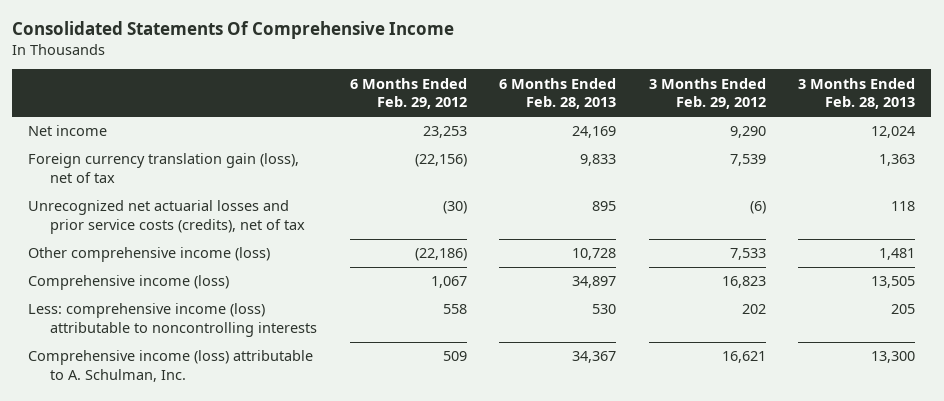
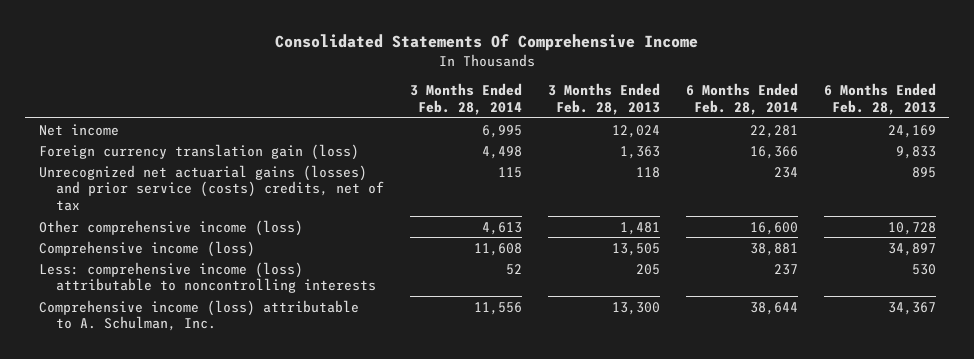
- | 6 Months Ended Feb. 29, 2012 | 6 Months Ended Feb. 28, 2013 | 3 Months Ended Feb. 29, 2012 | 3 Months Ended Feb. 28, 2013
+ | 3 Months Ended Feb. 28, 2014 | 3 Months Ended Feb. 28, 2013 | 6 Months Ended Feb. 28, 2014 | 6 Months Ended Feb. 28, 2013
- Foreign currency translation gain (loss), net of tax | (22,156) | 9,833 | 7,539 | 1,363
- Unrecognized net actuarial losses and prior service costs (credits), net of tax | (30) | 895 | (6) | 118
+ Foreign currency translation gain (loss) | 4,498 | 1,363 | 16,366 | 9,833
+ Unrecognized net actuarial gains (losses) and prior service (costs) credits, net of tax | 115 | 118 | 234 | 895

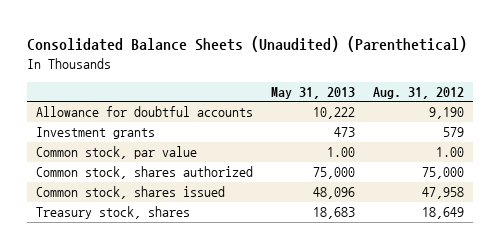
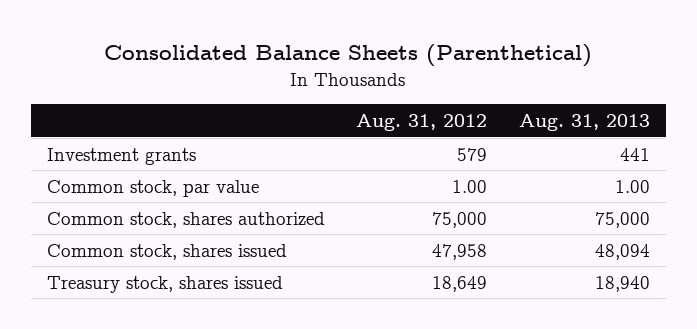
- Consolidated Balance Sheets (Unaudited) (Parenthetical)
+ Consolidated Balance Sheets (Parenthetical)
- | May 31, 2013 | Aug. 31, 2012
+ | Aug. 31, 2012 | Aug. 31, 2013
- Allowance for doubtful accounts | 10,222 | 9,190
- Treasury stock, shares | 18,683 | 18,649
+ Treasury stock, shares issued | 18,649 | 18,940

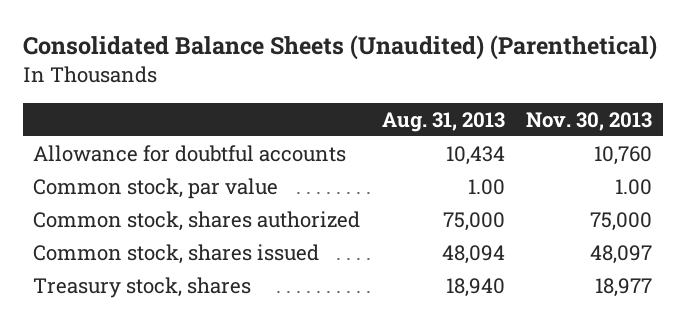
- Consolidated Balance Sheets (Parenthetical)
+ Consolidated Balance Sheets (Unaudited) (Parenthetical)
- | Aug. 31, 2012 | Aug. 31, 2013
+ | Aug. 31, 2013 | Nov. 30, 2013
- Investment grants | 579 | 441
+ Allowance for doubtful accounts | 10,434 | 10,760
- Treasury stock, shares issued | 18,649 | 18,940
+ Treasury stock, shares | 18,940 | 18,977

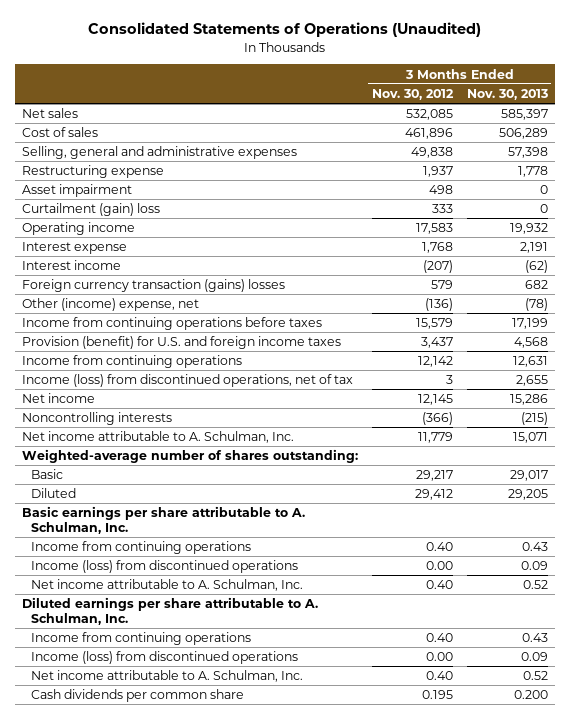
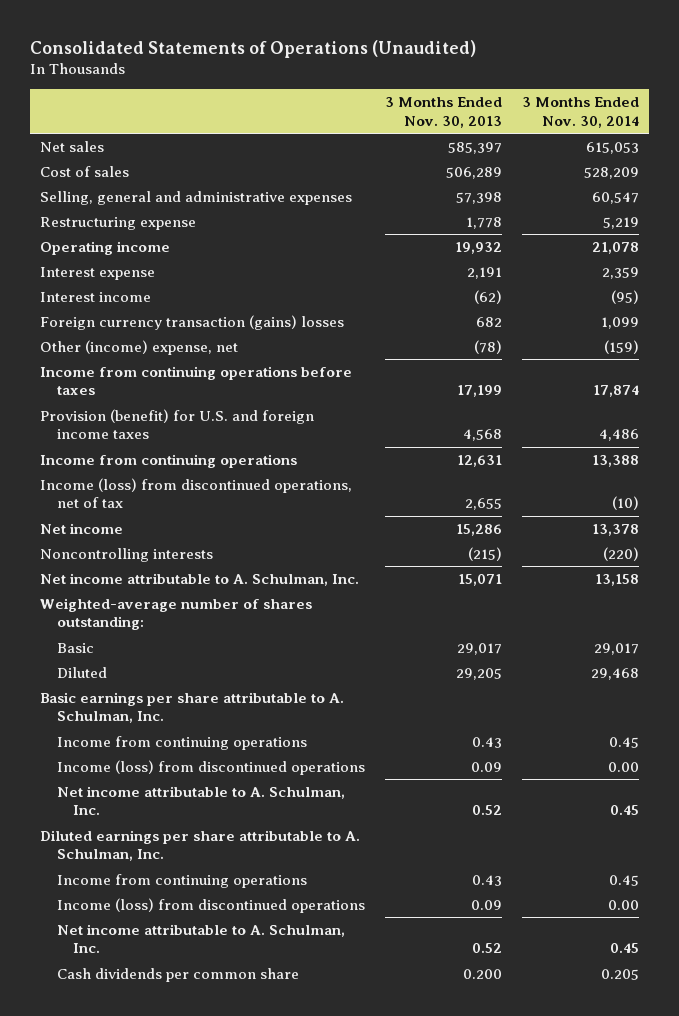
- | 3 Months Ended Nov. 30, 2012 | 3 Months Ended Nov. 30, 2013
+ | 3 Months Ended Nov. 30, 2013 | 3 Months Ended Nov. 30, 2014
- Asset impairment | 498 | 0
- Curtailment (gain) loss | 333 | 0

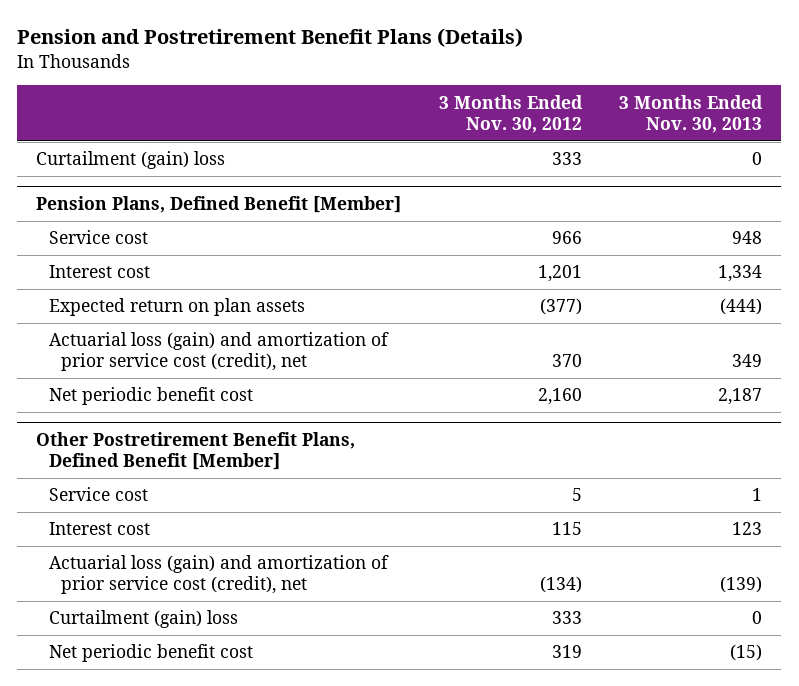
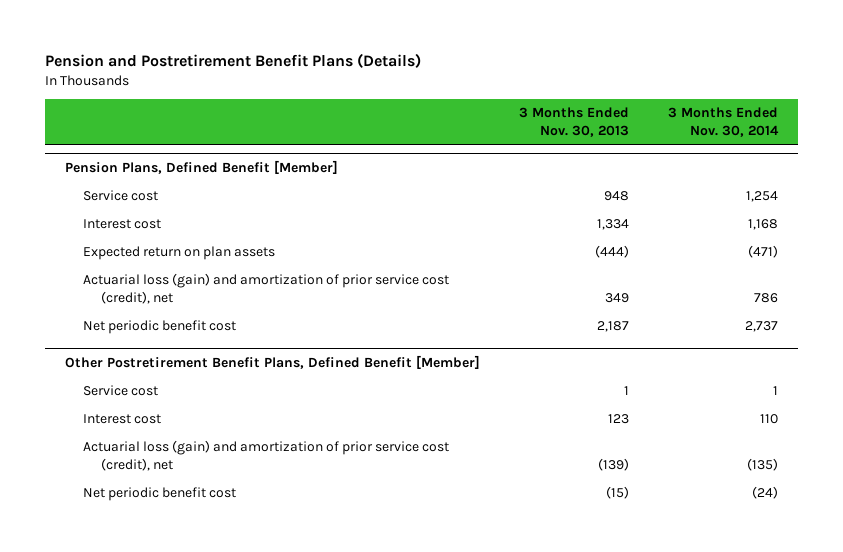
- | 3 Months Ended Nov. 30, 2012 | 3 Months Ended Nov. 30, 2013
+ | 3 Months Ended Nov. 30, 2013 | 3 Months Ended Nov. 30, 2014
- Curtailment (gain) loss | 333 | 0
@ Other Postretirement Benefit Plans, Defined Benefit [Member]
- Curtailment (gain) loss | 333 | 0

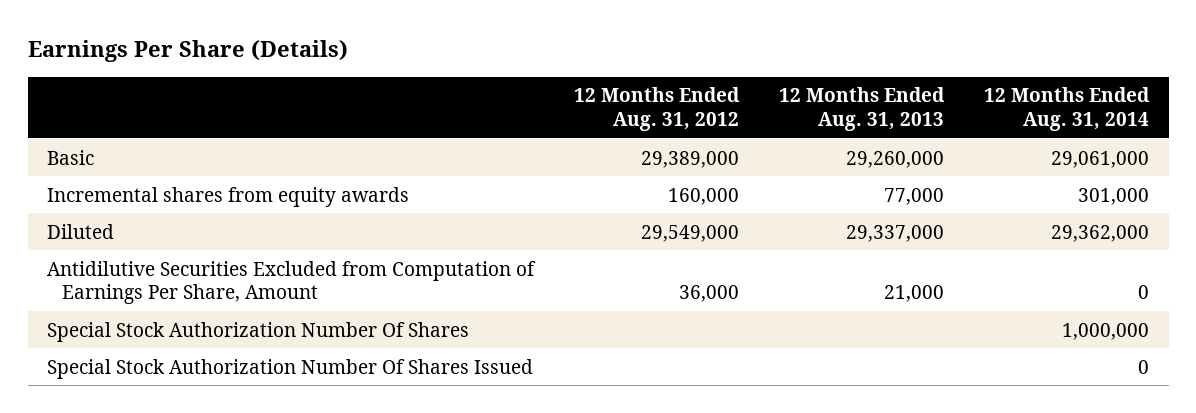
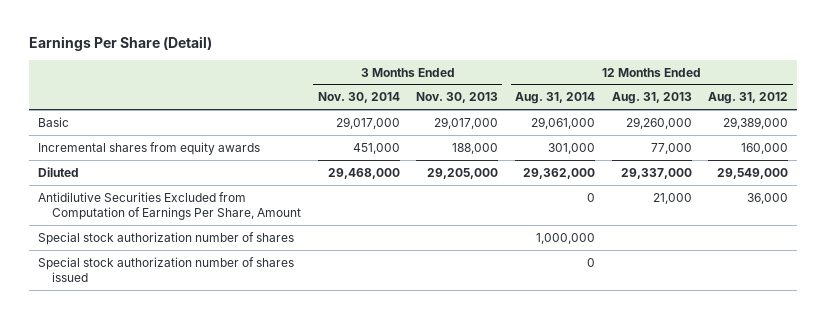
- Earnings Per Share (Details)
+ Earnings Per Share (Detail)
- | 12 Months Ended Aug. 31, 2012 | 12 Months Ended Aug. 31, 2013 | 12 Months Ended Aug. 31, 2014
+ | 3 Months Ended Nov. 30, 2014 | 3 Months Ended Nov. 30, 2013 | 12 Months Ended Aug. 31, 2014 | 12 Months Ended Aug. 31, 2013 | 12 Months Ended Aug. 31, 2012
- Special Stock Authorization Number Of Shares | | | 1,000,000
- Special Stock Authorization Number Of Shares Issued | | | 0
+ Special stock authorization number of shares | | | 1,000,000 | |
+ Special stock authorization number of shares issued | | | 0 | |

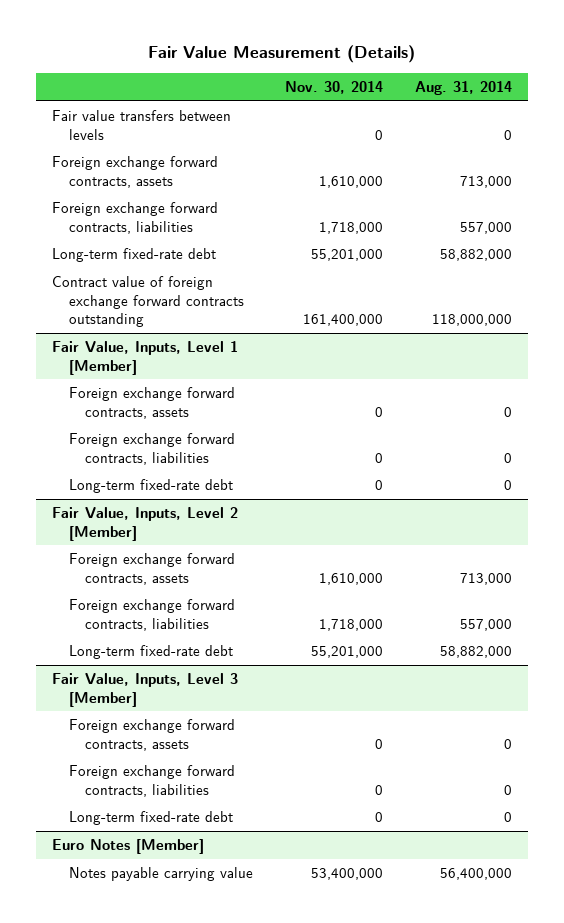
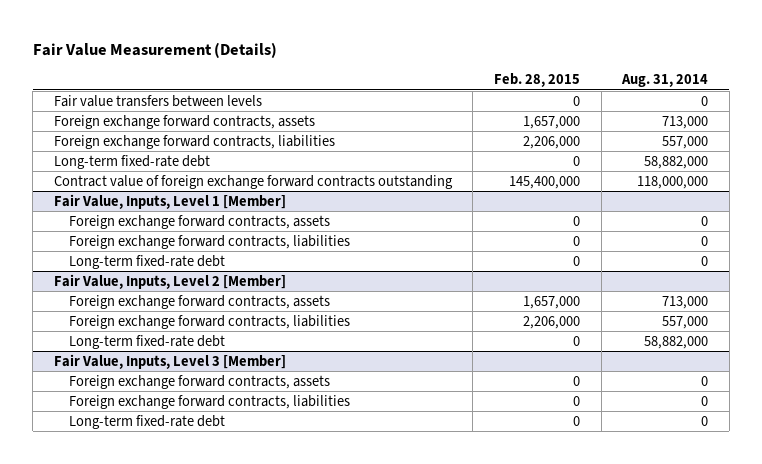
- | Nov. 30, 2014 | Aug. 31, 2014
+ | Feb. 28, 2015 | Aug. 31, 2014
- Euro Notes [Member]
- Notes payable carrying value | 53,400,000 | 56,400,000

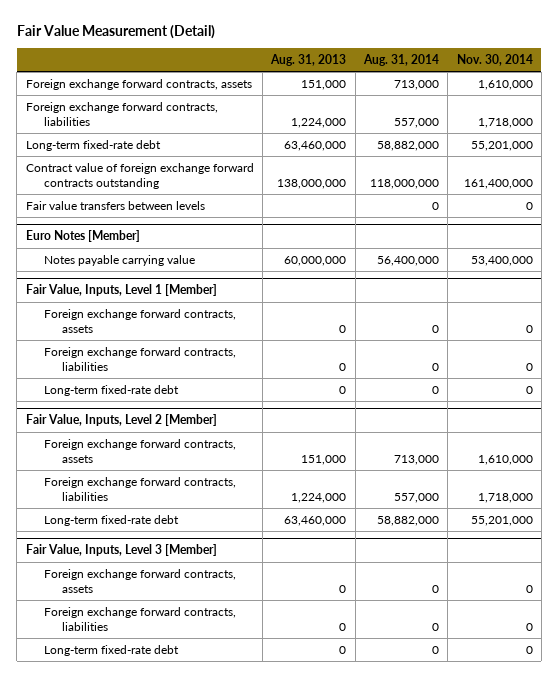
- Fair Value Measurement (Details)
+ Fair Value Measurement (Detail)
- | Feb. 28, 2015 | Aug. 31, 2014
+ | Aug. 31, 2013 | Aug. 31, 2014 | Nov. 30, 2014
moved down: Fair value transfers between levels | | 0 | 0
+ Euro Notes [Member]
+ Notes payable carrying value | 60,000,000 | 56,400,000 | 53,400,000

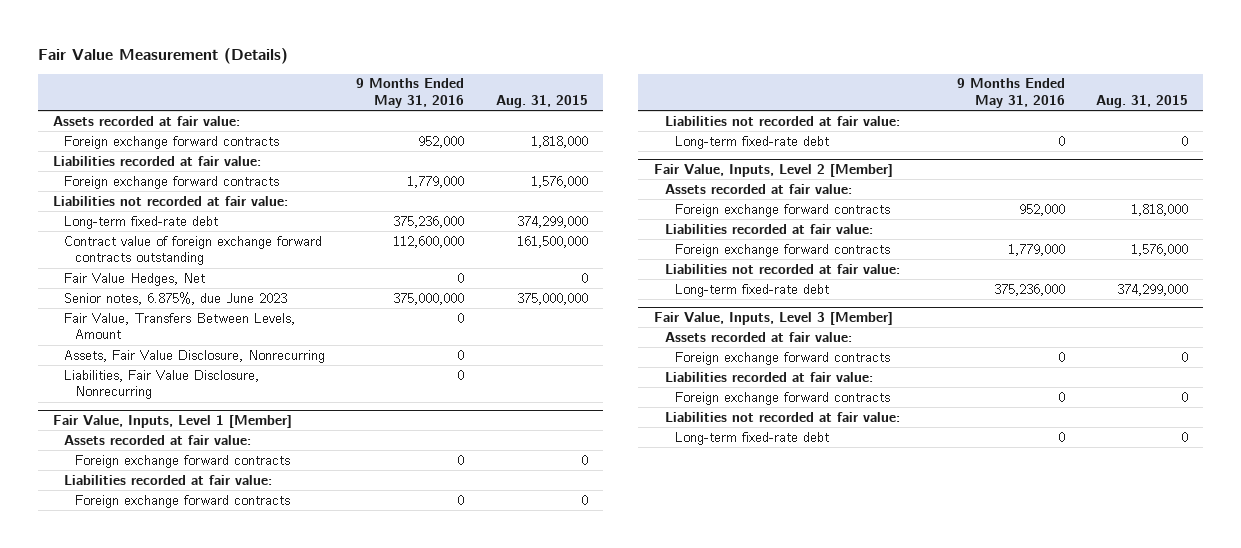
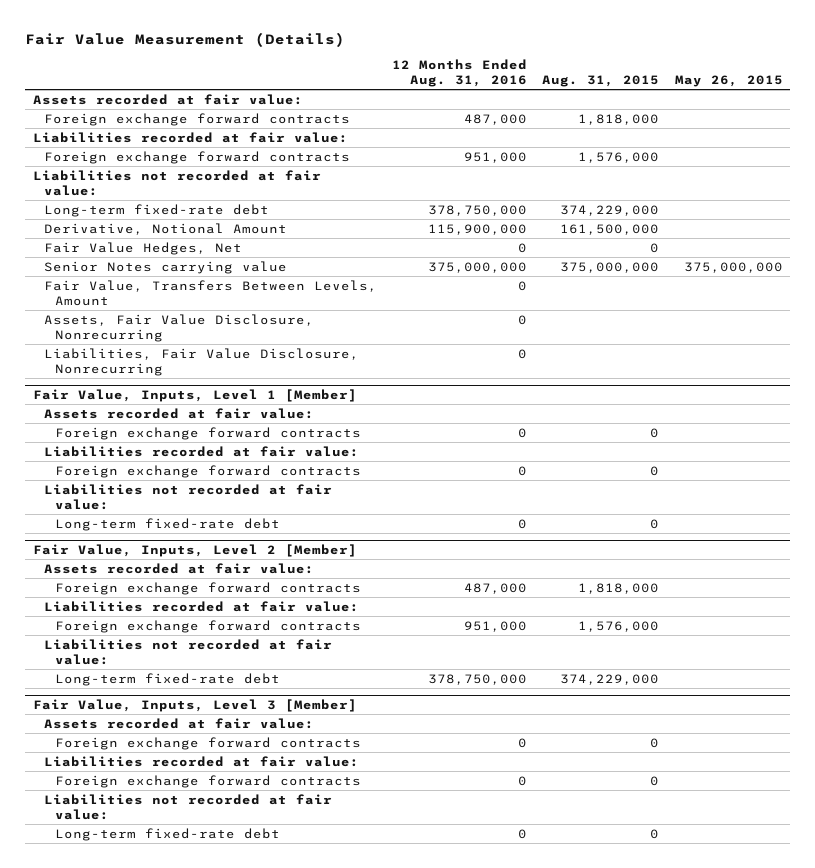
- | 9 Months Ended May 31, 2016 | Aug. 31, 2015
+ | 12 Months Ended Aug. 31, 2016 | Aug. 31, 2015 | May 26, 2015
- Long-term fixed-rate debt | 375,236,000 | 374,299,000
- Contract value of foreign exchange forward contracts outstanding | 112,600,000 | 161,500,000
+ Long-term fixed-rate debt | 378,750,000 | 374,229,000 |
+ Derivative, Notional Amount | 115,900,000 | 161,500,000 |
- Senior notes, 6.875%, due June 2023 | 375,000,000 | 375,000,000
+ Senior Notes carrying value | 375,000,000 | 375,000,000 | 375,000,000
@ Fair Value, Inputs, Level 2 [Member]
- Long-term fixed-rate debt | 375,236,000 | 374,299,000
+ Long-term fixed-rate debt | 378,750,000 | 374,229,000 |

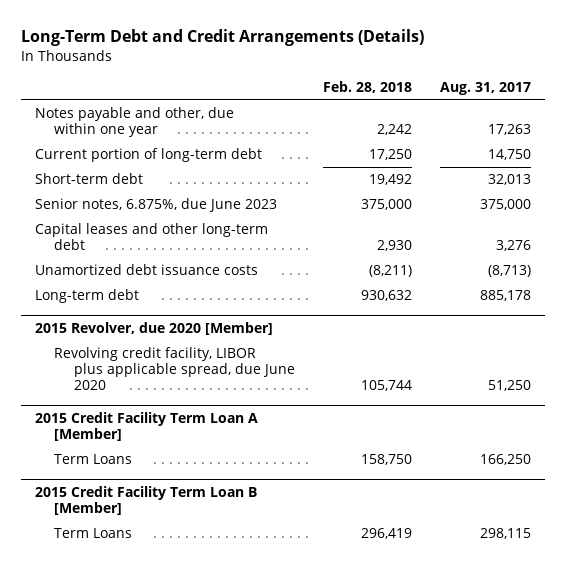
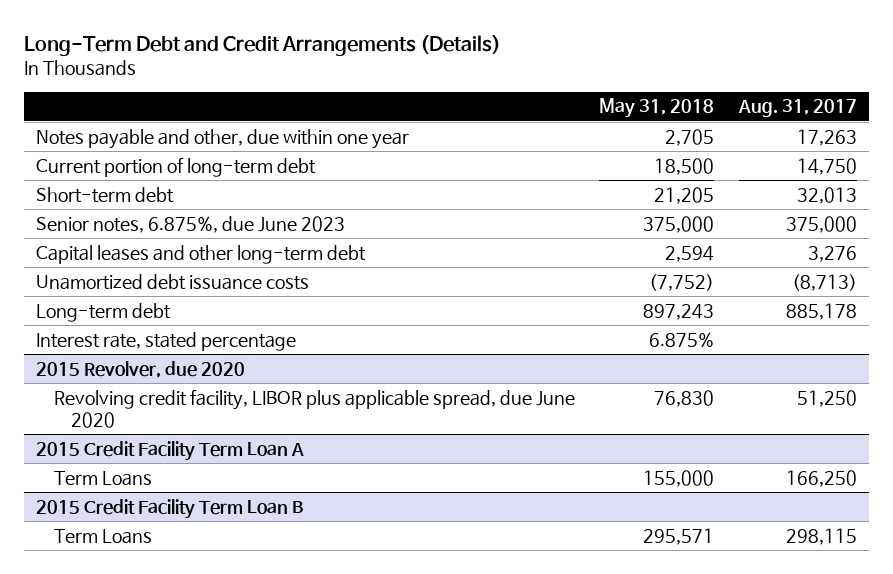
- | Feb. 28, 2018 | Aug. 31, 2017
+ | May 31, 2018 | Aug. 31, 2017
- 2015 Revolver, due 2020 [Member]
+ Interest rate, stated percentage | 6.875% |
+ 2015 Revolver, due 2020
- 2015 Credit Facility Term Loan A [Member]
+ 2015 Credit Facility Term Loan A
- 2015 Credit Facility Term Loan B [Member]
+ 2015 Credit Facility Term Loan B

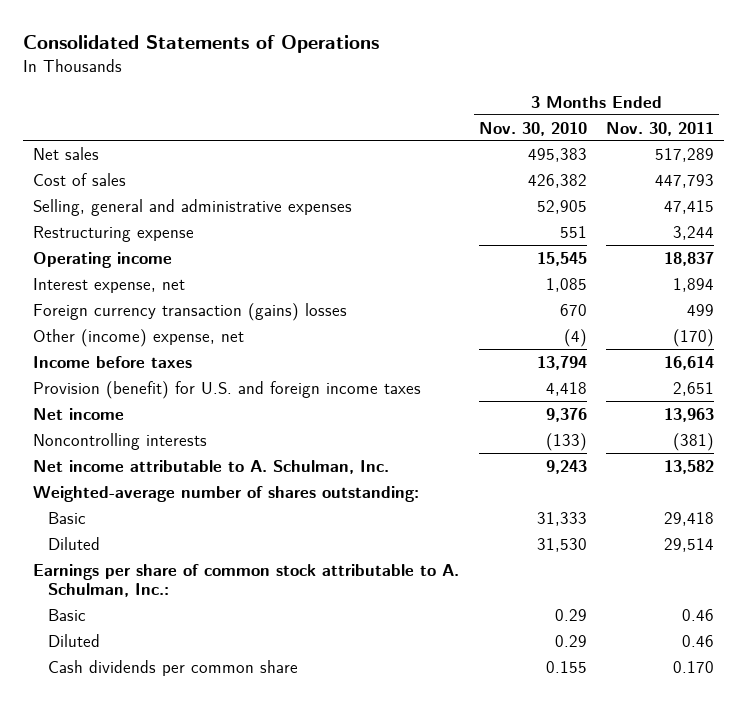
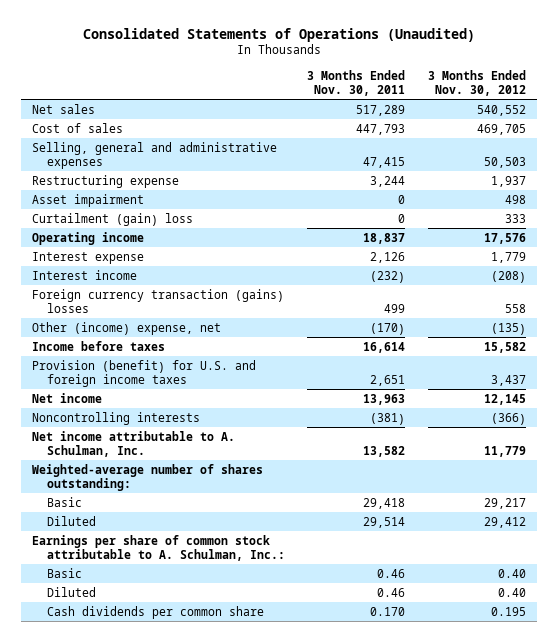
- Consolidated Statements of Operations
+ Consolidated Statements of Operations (Unaudited)
- | 3 Months Ended Nov. 30, 2010 | 3 Months Ended Nov. 30, 2011
+ | 3 Months Ended Nov. 30, 2011 | 3 Months Ended Nov. 30, 2012
+ Asset impairment | 0 | 498
+ Curtailment (gain) loss | 0 | 333
- Interest expense, net | 1,085 | 1,894
+ Interest expense | 2,126 | 1,779
+ Interest income | (232) | (208)

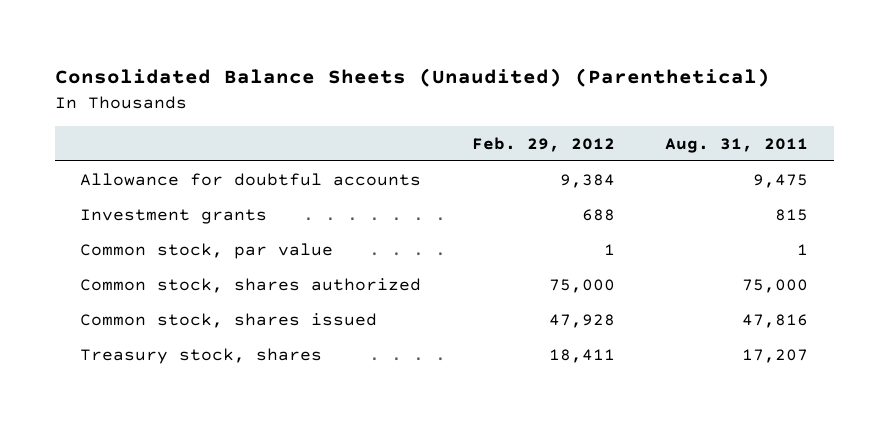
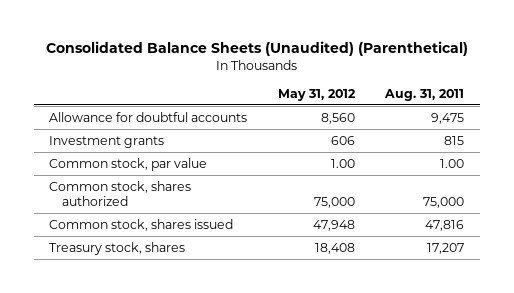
- | Feb. 29, 2012 | Aug. 31, 2011
+ | May 31, 2012 | Aug. 31, 2011
- Common stock, par value | 1 | 1
+ Common stock, par value | 1.00 | 1.00

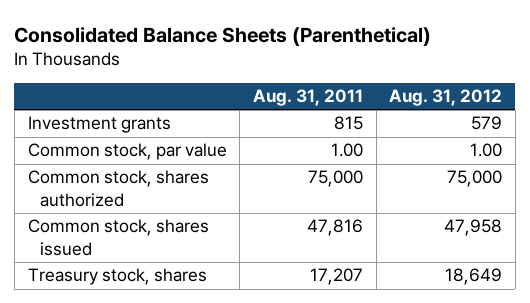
- Consolidated Balance Sheets (Unaudited) (Parenthetical)
+ Consolidated Balance Sheets (Parenthetical)
- | May 31, 2012 | Aug. 31, 2011
+ | Aug. 31, 2011 | Aug. 31, 2012
- Allowance for doubtful accounts | 8,560 | 9,475

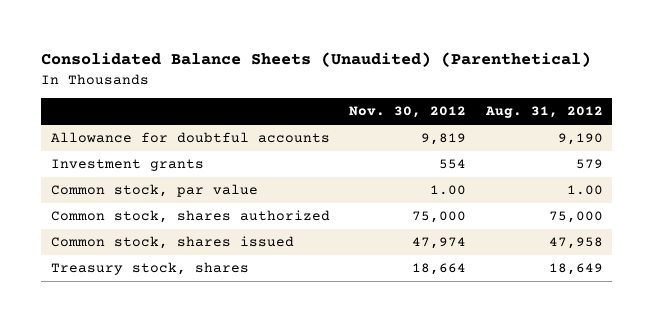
- Consolidated Balance Sheets (Parenthetical)
+ Consolidated Balance Sheets (Unaudited) (Parenthetical)
- | Aug. 31, 2011 | Aug. 31, 2012
+ | Nov. 30, 2012 | Aug. 31, 2012
+ Allowance for doubtful accounts | 9,819 | 9,190

